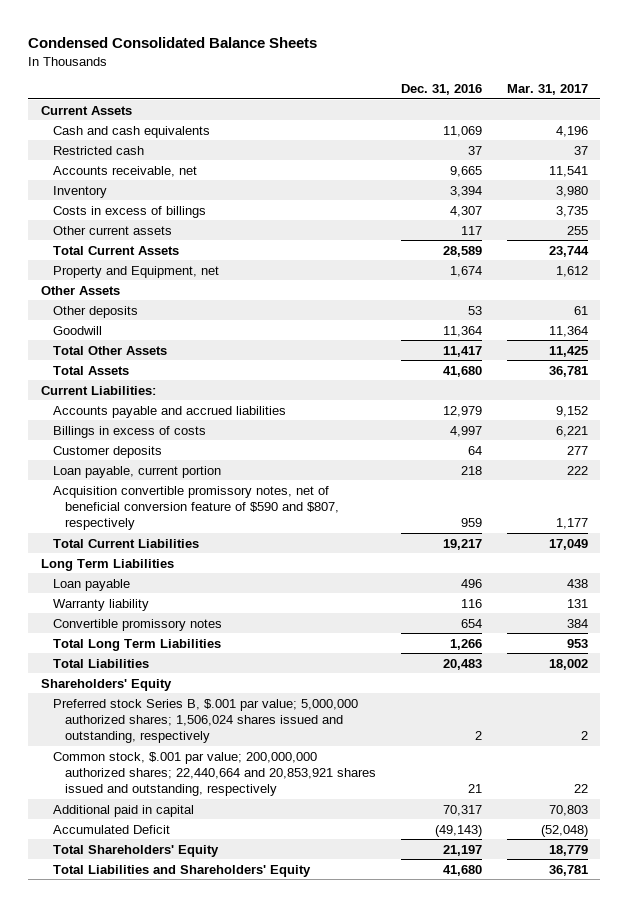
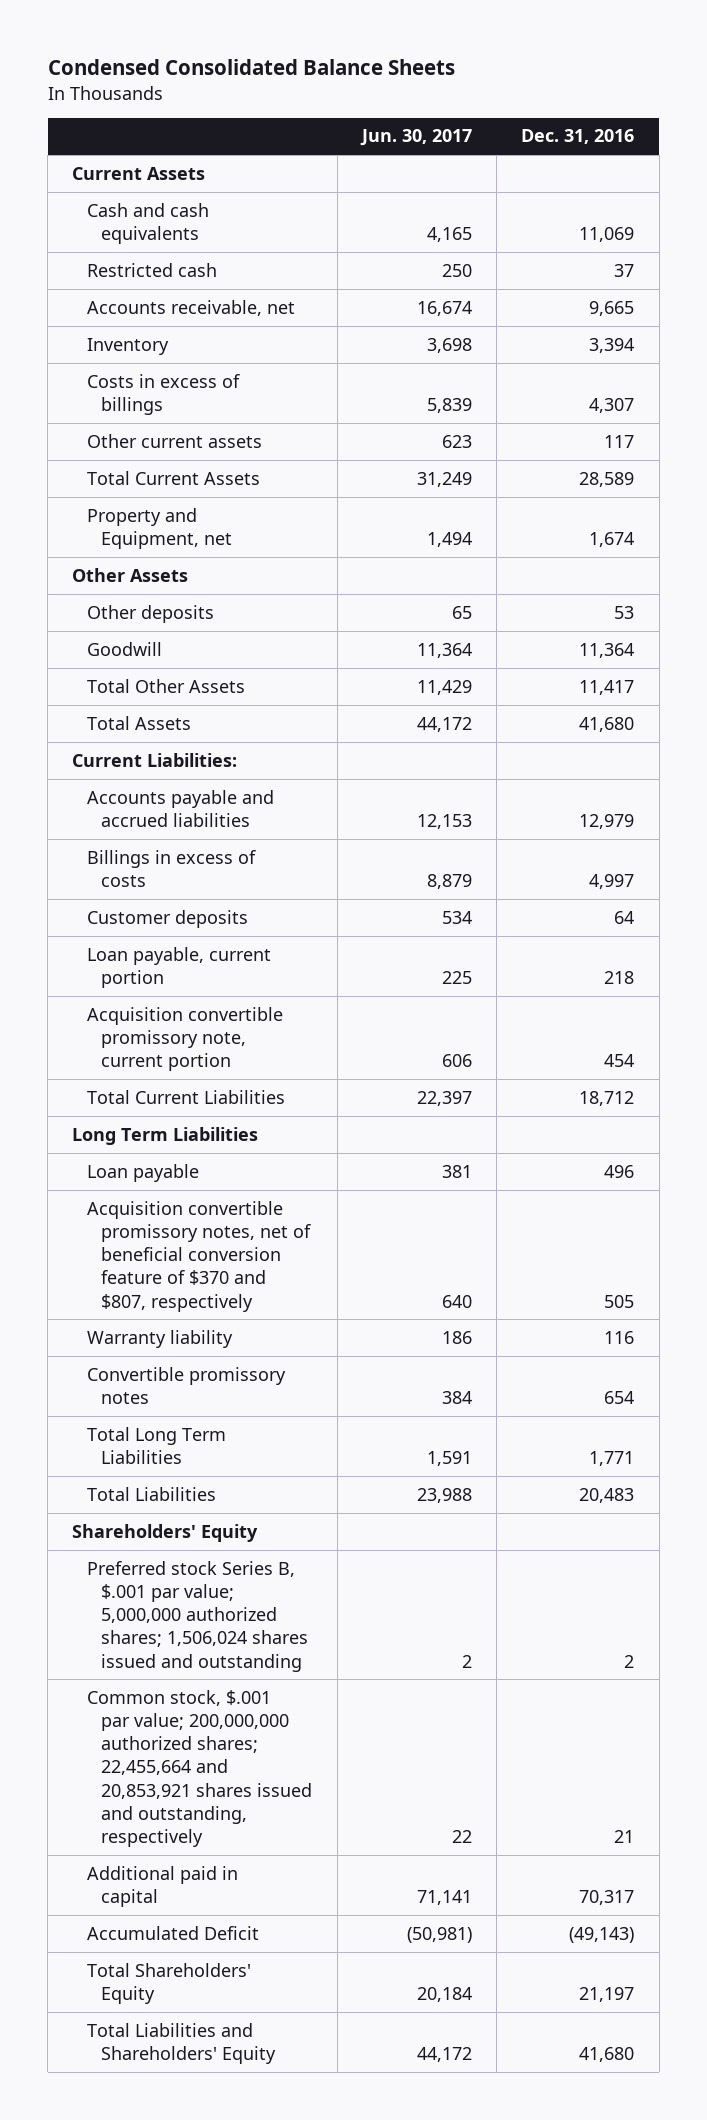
- | Dec. 31, 2016 | Mar. 31, 2017
+ | Jun. 30, 2017 | Dec. 31, 2016
- Acquisition convertible promissory notes, net of beneficial conversion feature of $590 and $807, respectively | 959 | 1,177
- Total Current Liabilities | 19,217 | 17,049
+ Acquisition convertible promissory note, current portion | 606 | 454
+ Total Current Liabilities | 22,397 | 18,712
+ Acquisition convertible promissory notes, net of beneficial conversion feature of $370 and $807, respectively | 640 | 505
- Total Long Term Liabilities | 1,266 | 953
+ Total Long Term Liabilities | 1,591 | 1,771
- Preferred stock Series B, $.001 par value; 5,000,000 authorized shares; 1,506,024 shares issued and outstanding, respectively | 2 | 2
- Common stock, $.001 par value; 200,000,000 authorized shares; 22,440,664 and 20,853,921 shares issued and outstanding, respectively | 21 | 22
+ Preferred stock Series B, $.001 par value; 5,000,000 authorized shares; 1,506,024 shares issued and outstanding | 2 | 2
+ Common stock, $.001 par value; 200,000,000 authorized shares; 22,455,664 and 20,853,921 shares issued and outstanding, respectively | 22 | 21

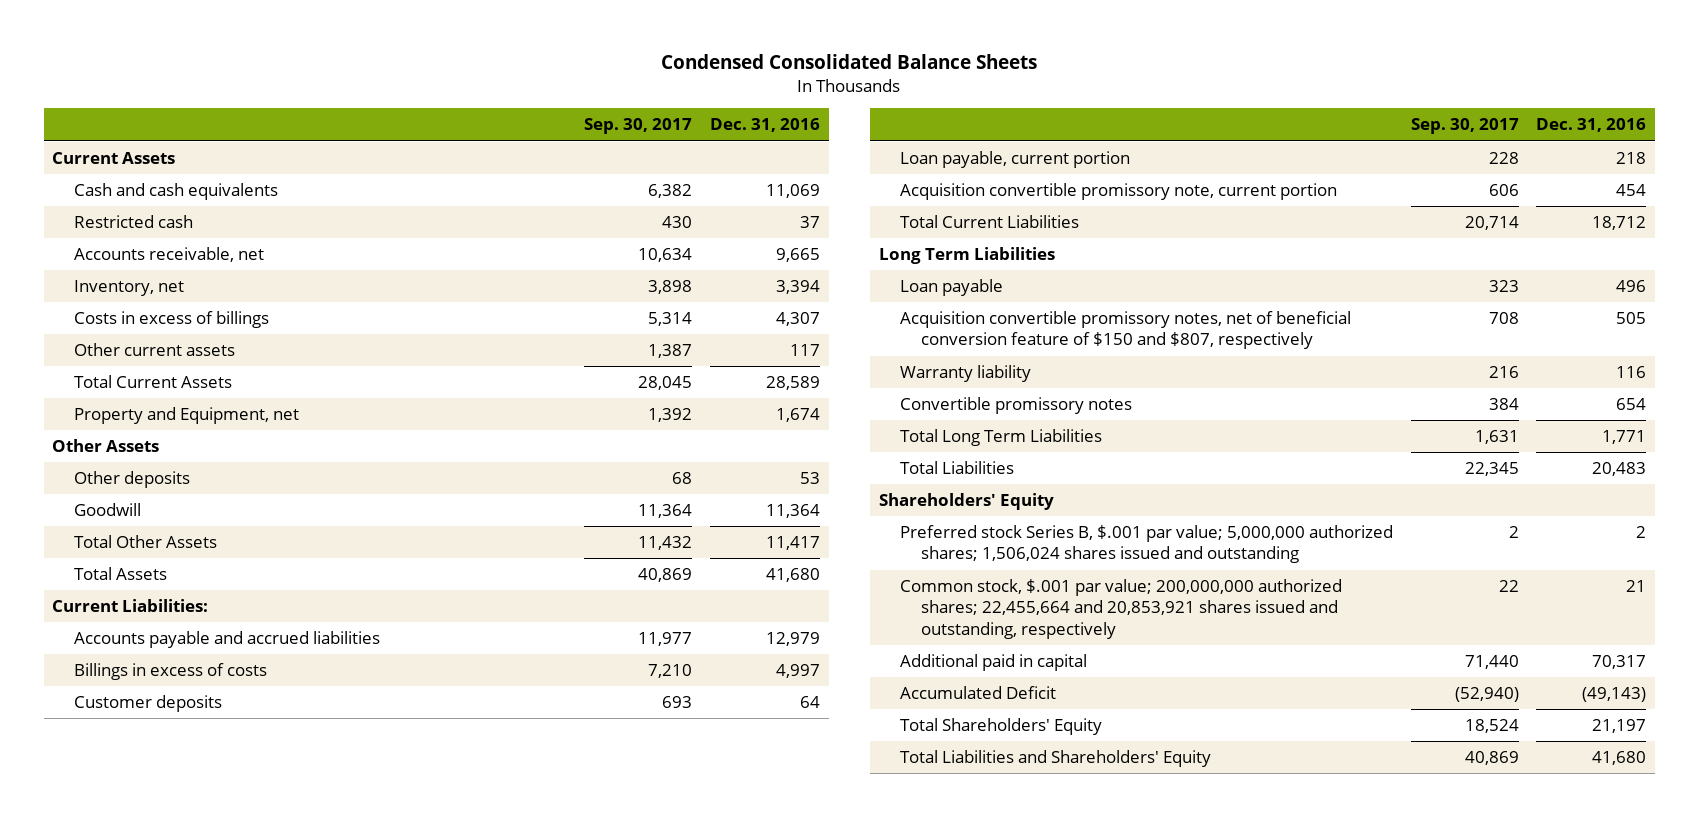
- | Jun. 30, 2017 | Dec. 31, 2016
+ | Sep. 30, 2017 | Dec. 31, 2016
- Inventory | 3,698 | 3,394
+ Inventory, net | 3,898 | 3,394
- Acquisition convertible promissory notes, net of beneficial conversion feature of $370 and $807, respectively | 640 | 505
+ Acquisition convertible promissory notes, net of beneficial conversion feature of $150 and $807, respectively | 708 | 505

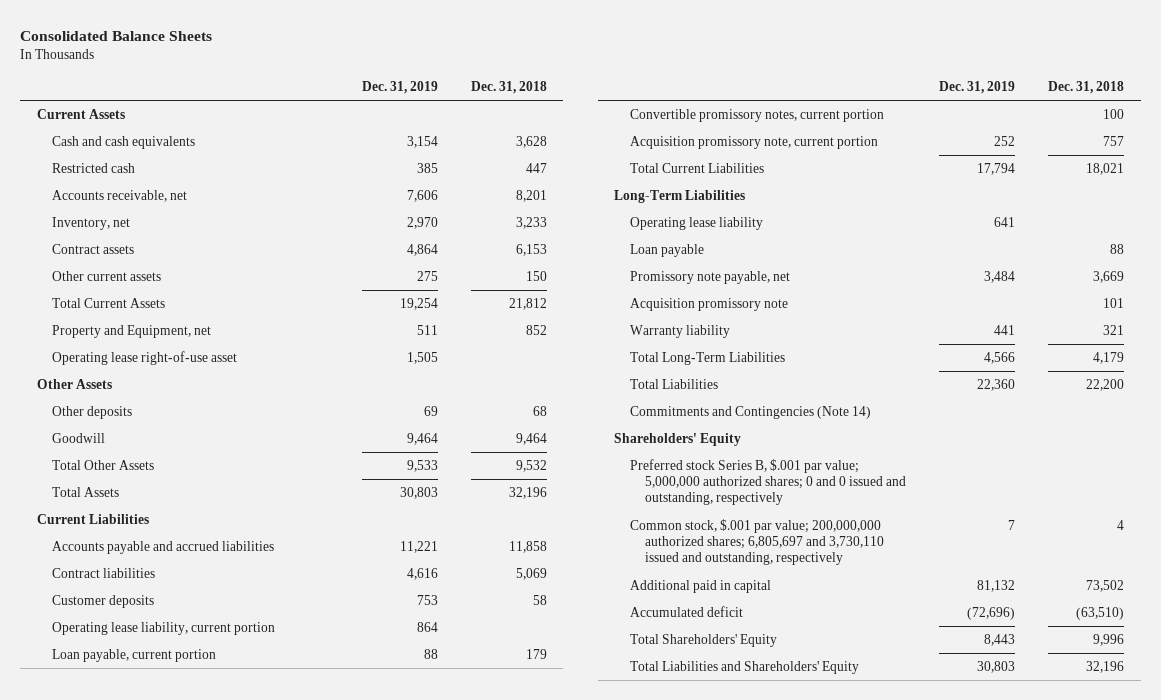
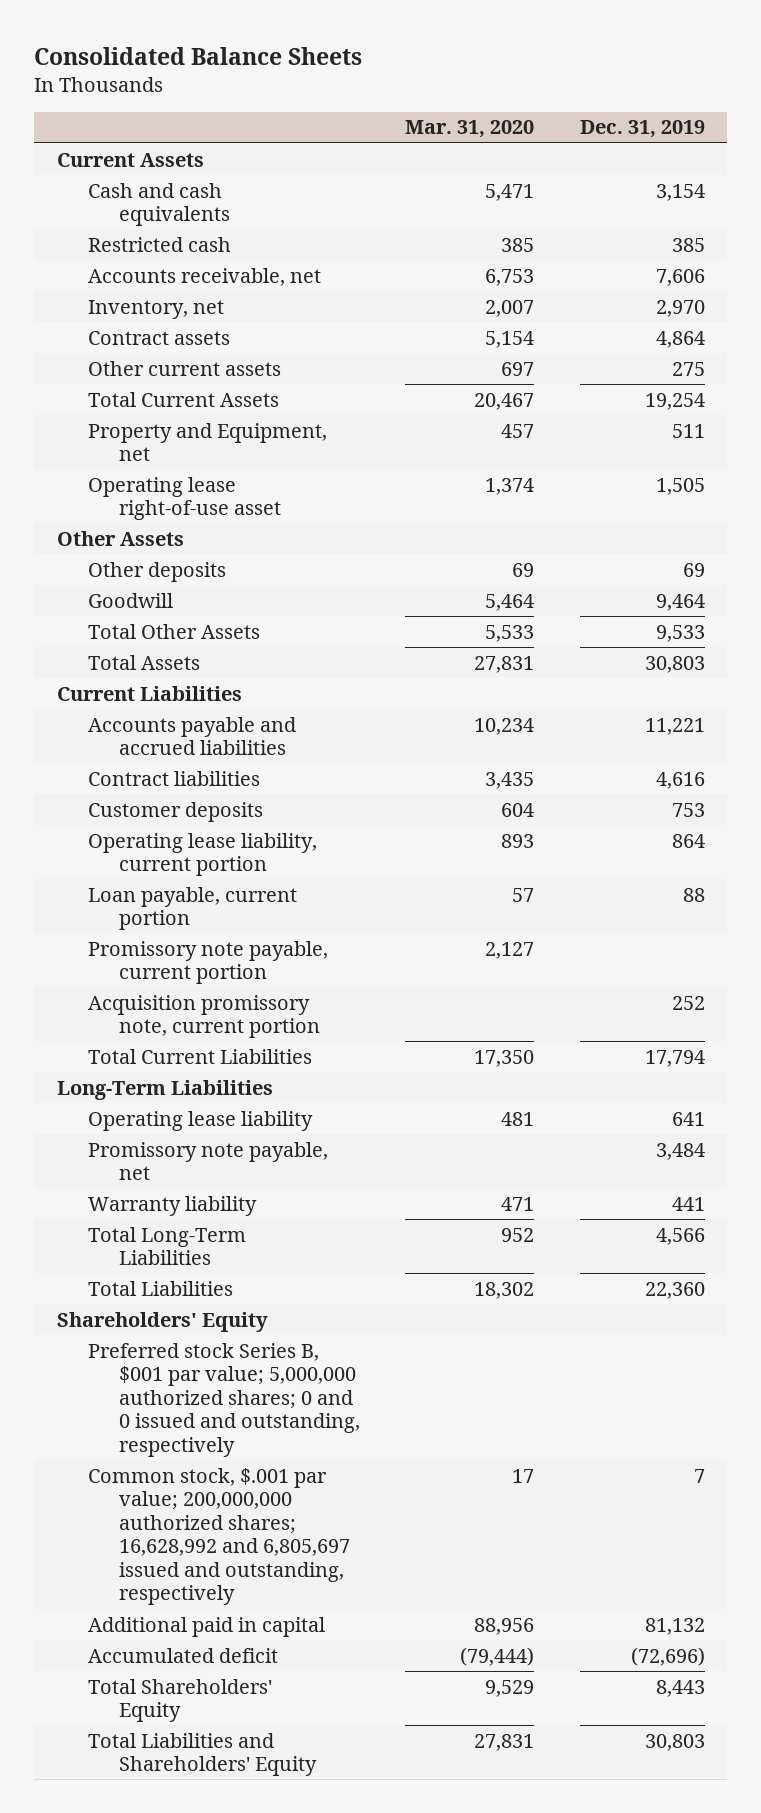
- | Dec. 31, 2019 | Dec. 31, 2018
+ | Mar. 31, 2020 | Dec. 31, 2019
- Convertible promissory notes, current portion | | 100
+ Promissory note payable, current portion | 2,127 |
- Loan payable | | 88
- Acquisition promissory note | | 101
- Commitments and Contingencies (Note 14)
- Preferred stock Series B, $.001 par value; 5,000,000 authorized shares; 0 and 0 issued and outstanding, respectively
- Common stock, $.001 par value; 200,000,000 authorized shares; 6,805,697 and 3,730,110 issued and outstanding, respectively | 7 | 4
+ Preferred stock Series B, $001 par value; 5,000,000 authorized shares; 0 and 0 issued and outstanding, respectively
+ Common stock, $.001 par value; 200,000,000 authorized shares; 16,628,992 and 6,805,697 issued and outstanding, respectively | 17 | 7

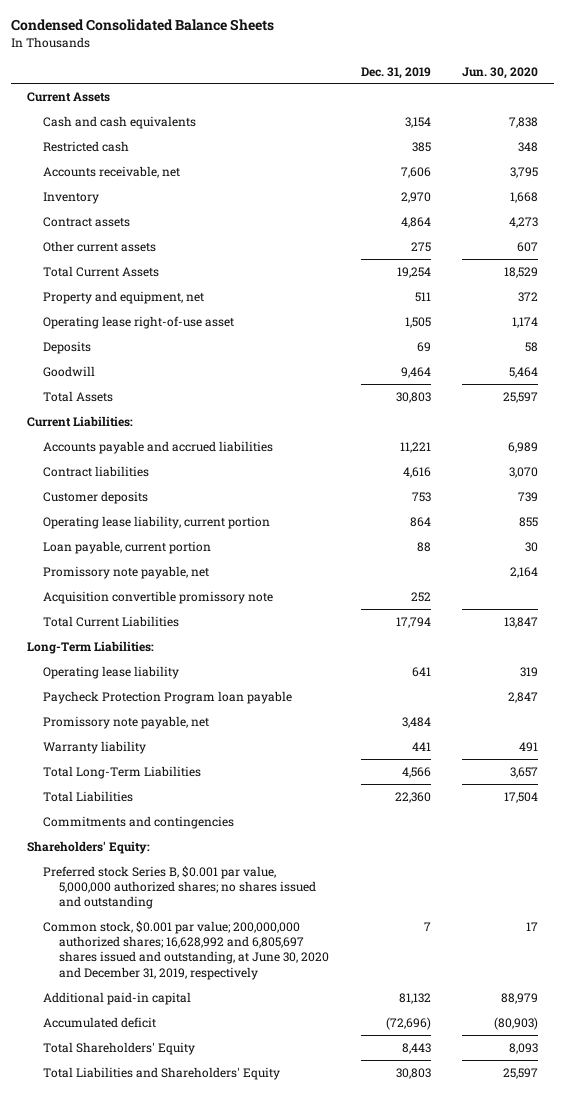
- Consolidated Balance Sheets
+ Condensed Consolidated Balance Sheets
- | Mar. 31, 2020 | Dec. 31, 2019
+ | Dec. 31, 2019 | Jun. 30, 2020
- Inventory, net | 2,007 | 2,970
+ Inventory | 2,970 | 1,668
- Property and Equipment, net | 457 | 511
+ Property and equipment, net | 511 | 372
- Other Assets
- Other deposits | 69 | 69
+ Deposits | 69 | 58
- Total Other Assets | 5,533 | 9,533
- Current Liabilities
+ Current Liabilities:
- Promissory note payable, current portion | 2,127 |
- Acquisition promissory note, current portion | | 252
+ Promissory note payable, net | | 2,164
+ Acquisition convertible promissory note | 252 |
- Long-Term Liabilities
+ Long-Term Liabilities:
+ Paycheck Protection Program loan payable | | 2,847
- Shareholders' Equity
- Preferred stock Series B, $001 par value; 5,000,000 authorized shares; 0 and 0 issued and outstanding, respectively
- Common stock, $.001 par value; 200,000,000 authorized shares; 16,628,992 and 6,805,697 issued and outstanding, respectively | 17 | 7
- Additional paid in capital | 88,956 | 81,132
+ Commitments and contingencies
+ Shareholders' Equity:
+ Preferred stock Series B, $0.001 par value, 5,000,000 authorized shares; no shares issued and outstanding
+ Common stock, $0.001 par value; 200,000,000 authorized shares; 16,628,992 and 6,805,697 shares issued and outstanding, at June 30, 2020 and December 31, 2019, respectively | 7 | 17
+ Additional paid-in capital | 81,132 | 88,979

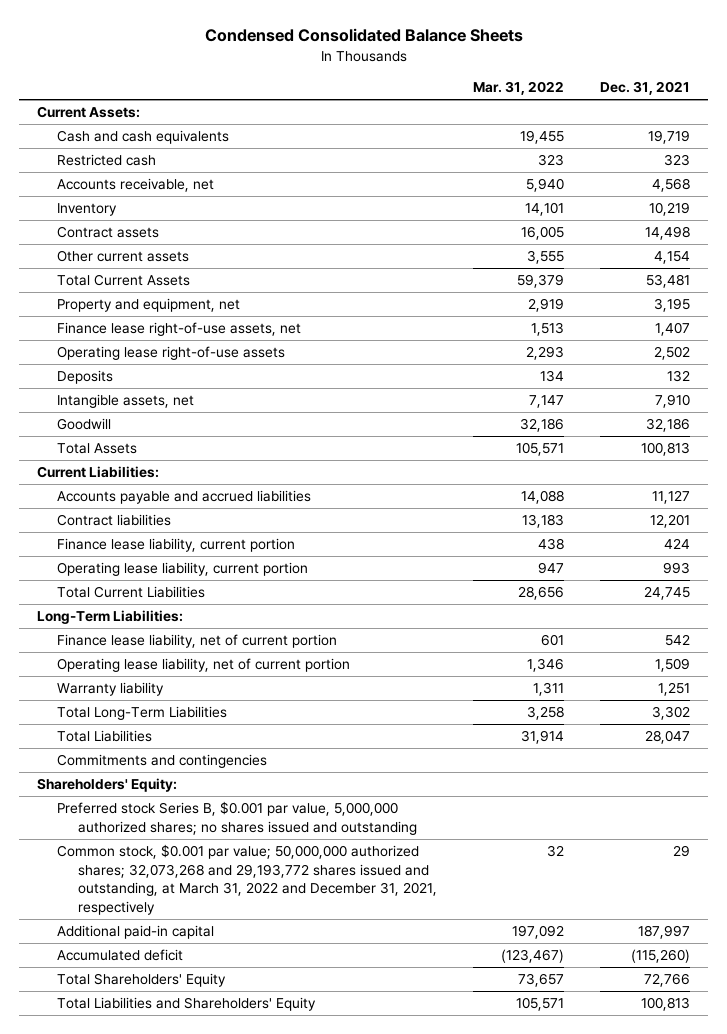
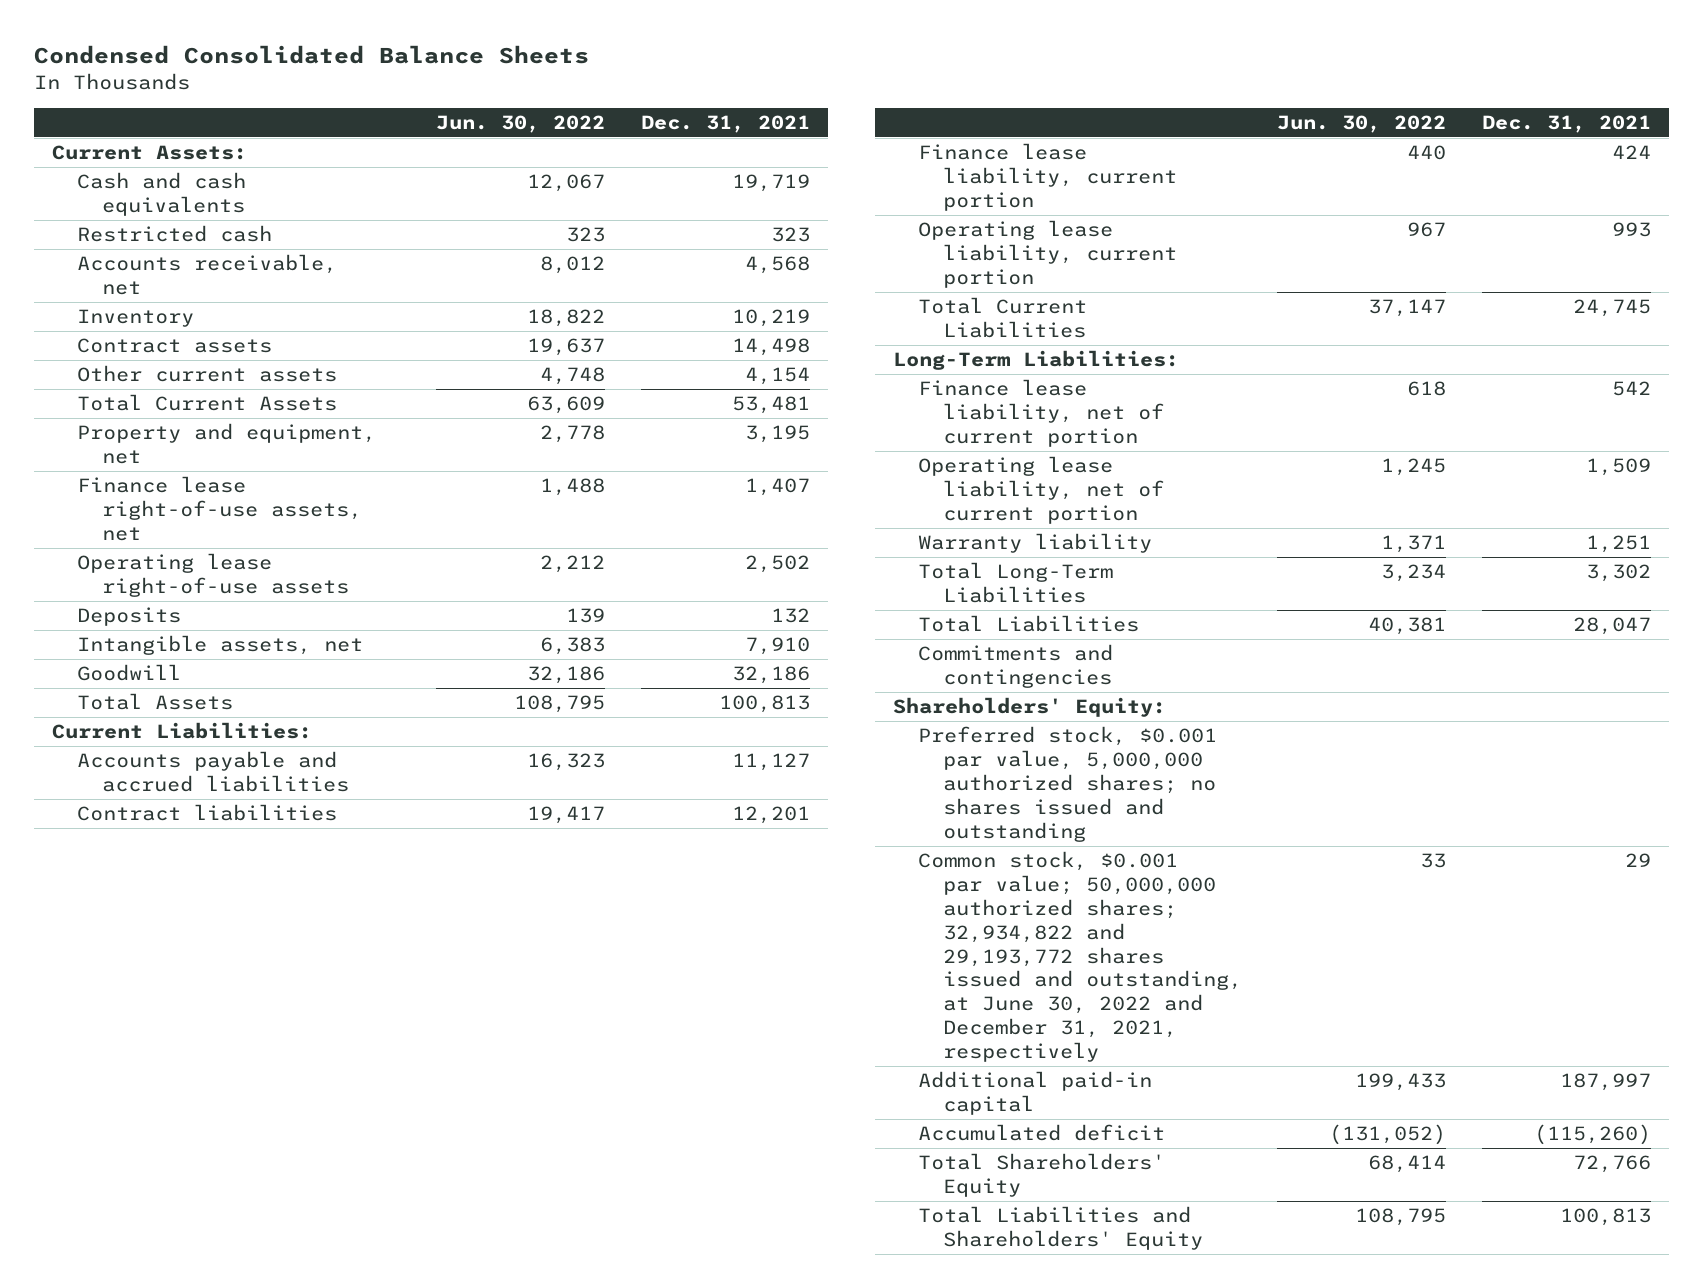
- | Mar. 31, 2022 | Dec. 31, 2021
+ | Jun. 30, 2022 | Dec. 31, 2021
- Preferred stock Series B, $0.001 par value, 5,000,000 authorized shares; no shares issued and outstanding
- Common stock, $0.001 par value; 50,000,000 authorized shares; 32,073,268 and 29,193,772 shares issued and outstanding, at March 31, 2022 and December 31, 2021, respectively | 32 | 29
+ Preferred stock, $0.001 par value, 5,000,000 authorized shares; no shares issued and outstanding
+ Common stock, $0.001 par value; 50,000,000 authorized shares; 32,934,822 and 29,193,772 shares issued and outstanding, at June 30, 2022 and December 31, 2021, respectively | 33 | 29

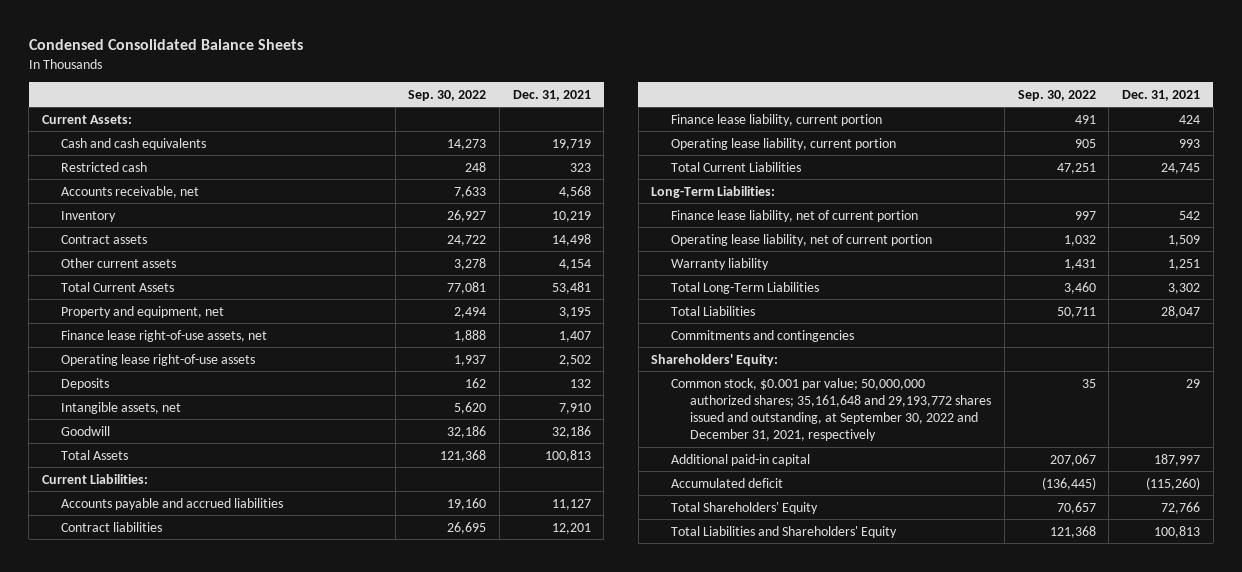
- | Jun. 30, 2022 | Dec. 31, 2021
+ | Sep. 30, 2022 | Dec. 31, 2021
- Preferred stock, $0.001 par value, 5,000,000 authorized shares; no shares issued and outstanding
- Common stock, $0.001 par value; 50,000,000 authorized shares; 32,934,822 and 29,193,772 shares issued and outstanding, at June 30, 2022 and December 31, 2021, respectively | 33 | 29
+ Common stock, $0.001 par value; 50,000,000 authorized shares; 35,161,648 and 29,193,772 shares issued and outstanding, at September 30, 2022 and December 31, 2021, respectively | 35 | 29

